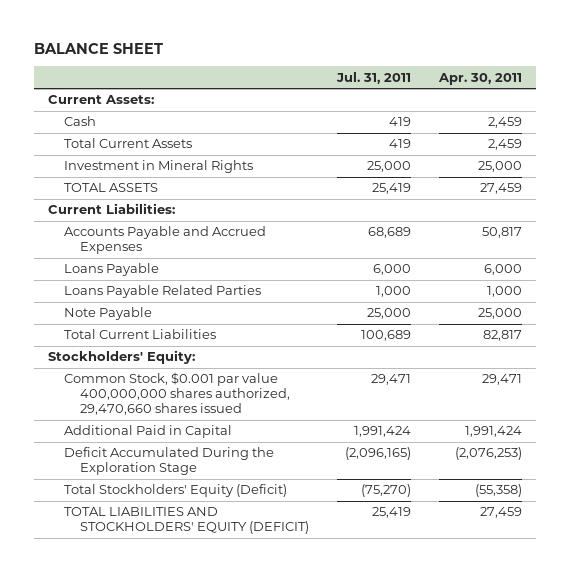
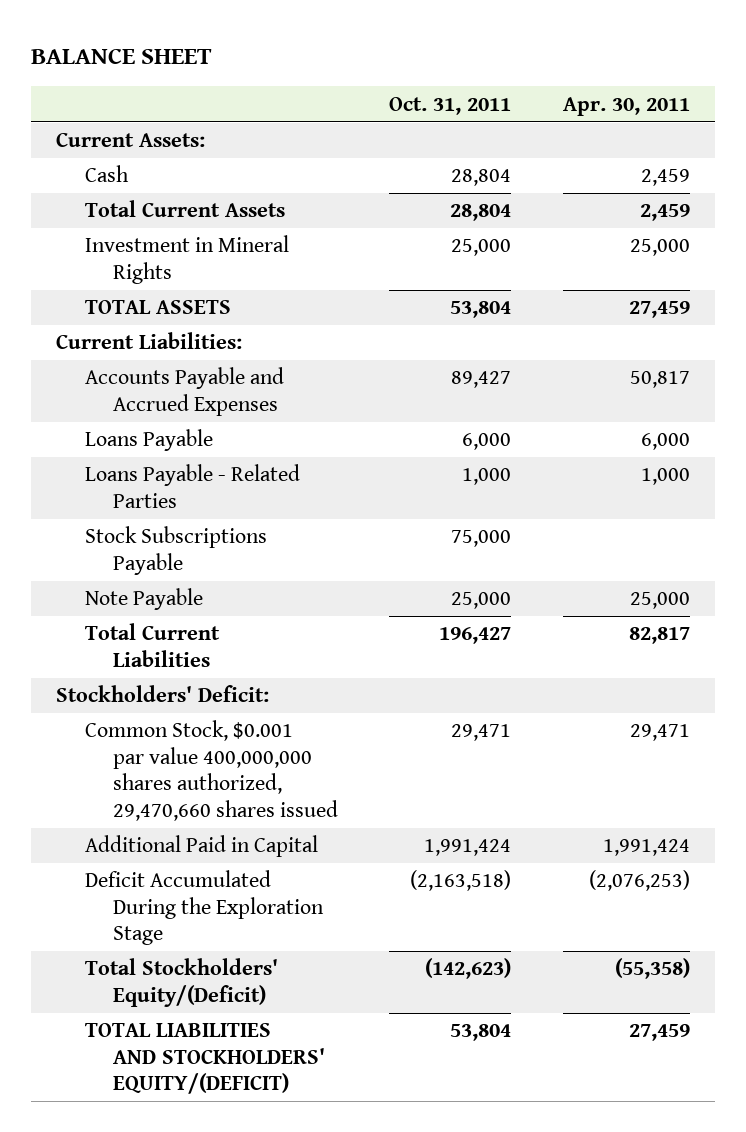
- | Jul. 31, 2011 | Apr. 30, 2011
+ | Oct. 31, 2011 | Apr. 30, 2011
- Loans Payable Related Parties | 1,000 | 1,000
+ Loans Payable - Related Parties | 1,000 | 1,000
+ Stock Subscriptions Payable | 75,000 |
- Stockholders' Equity:
+ Stockholders' Deficit:
- Total Stockholders' Equity (Deficit) | (75,270) | (55,358)
- TOTAL LIABILITIES AND STOCKHOLDERS' EQUITY (DEFICIT) | 25,419 | 27,459
+ Total Stockholders' Equity/(Deficit) | (142,623) | (55,358)
+ TOTAL LIABILITIES AND STOCKHOLDERS' EQUITY/(DEFICIT) | 53,804 | 27,459

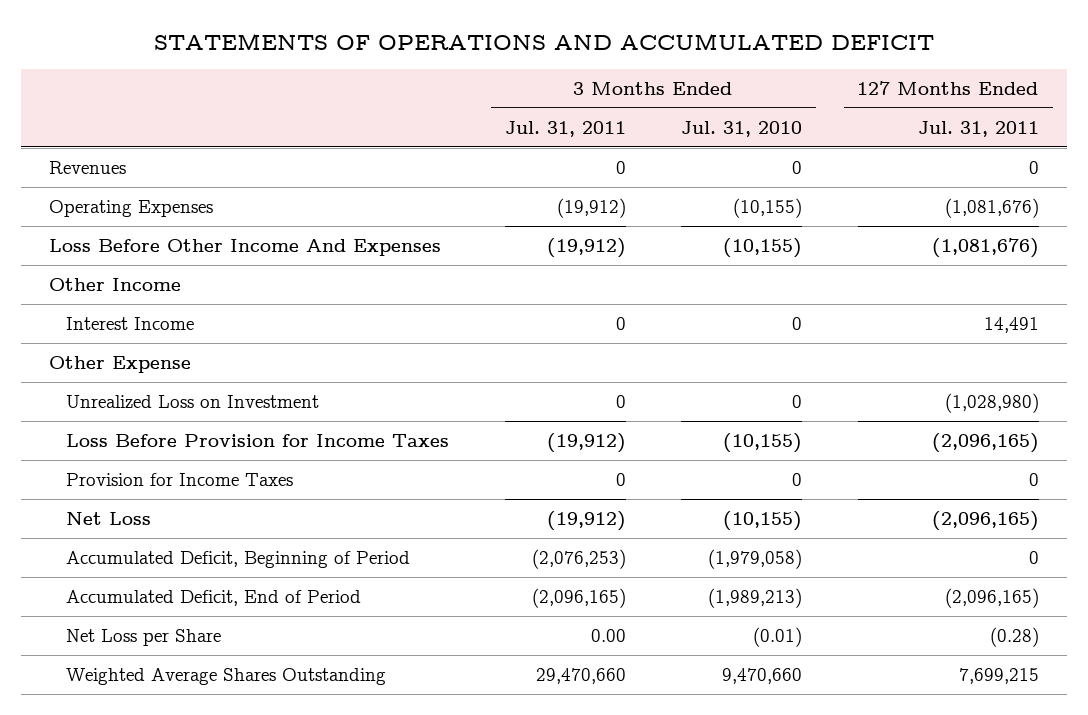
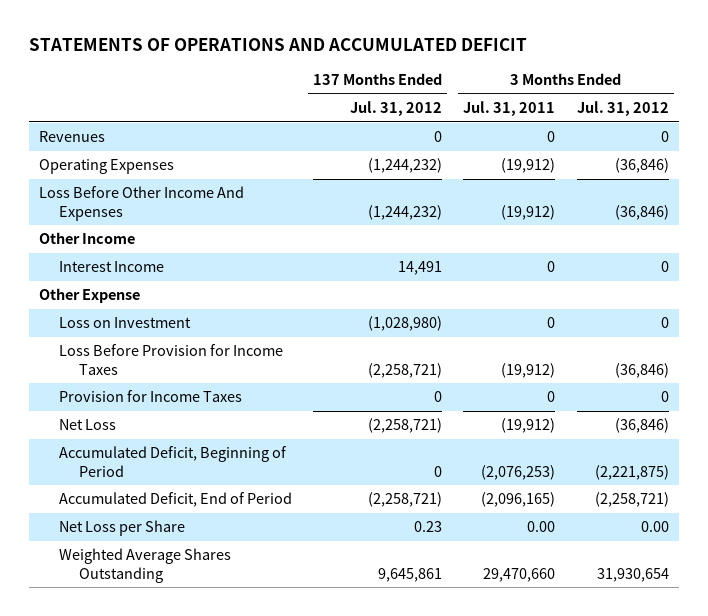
- | 3 Months Ended Jul. 31, 2011 | 3 Months Ended Jul. 31, 2010 | 127 Months Ended Jul. 31, 2011
+ | 137 Months Ended Jul. 31, 2012 | 3 Months Ended Jul. 31, 2011 | 3 Months Ended Jul. 31, 2012
- Unrealized Loss on Investment | 0 | 0 | (1,028,980)
+ Loss on Investment | (1,028,980) | 0 | 0

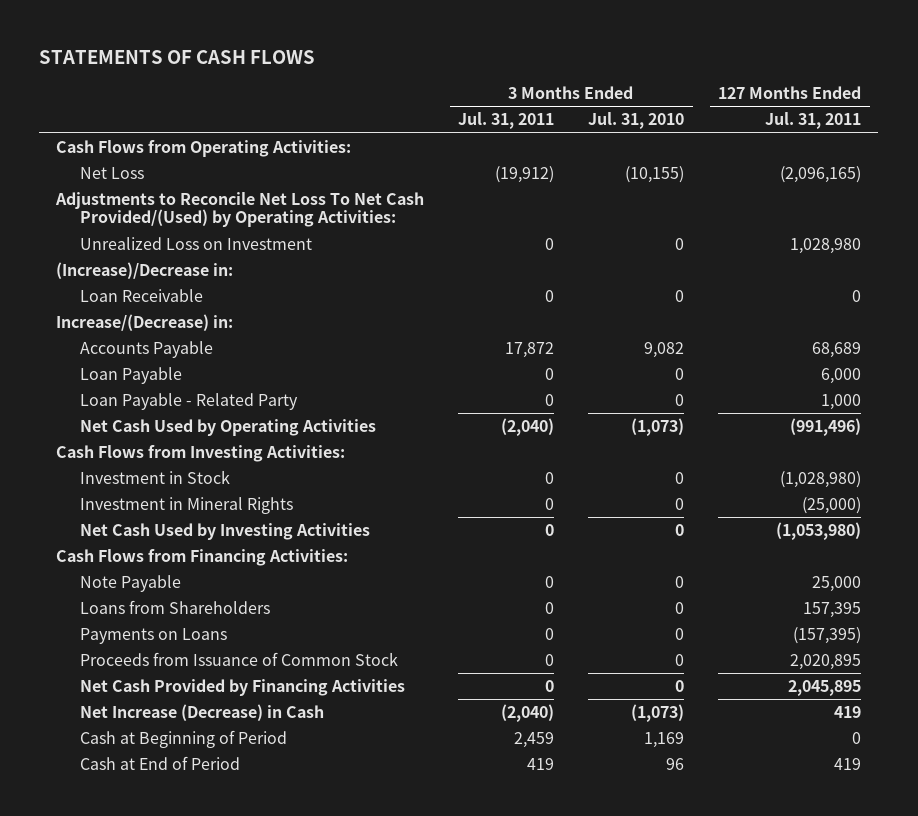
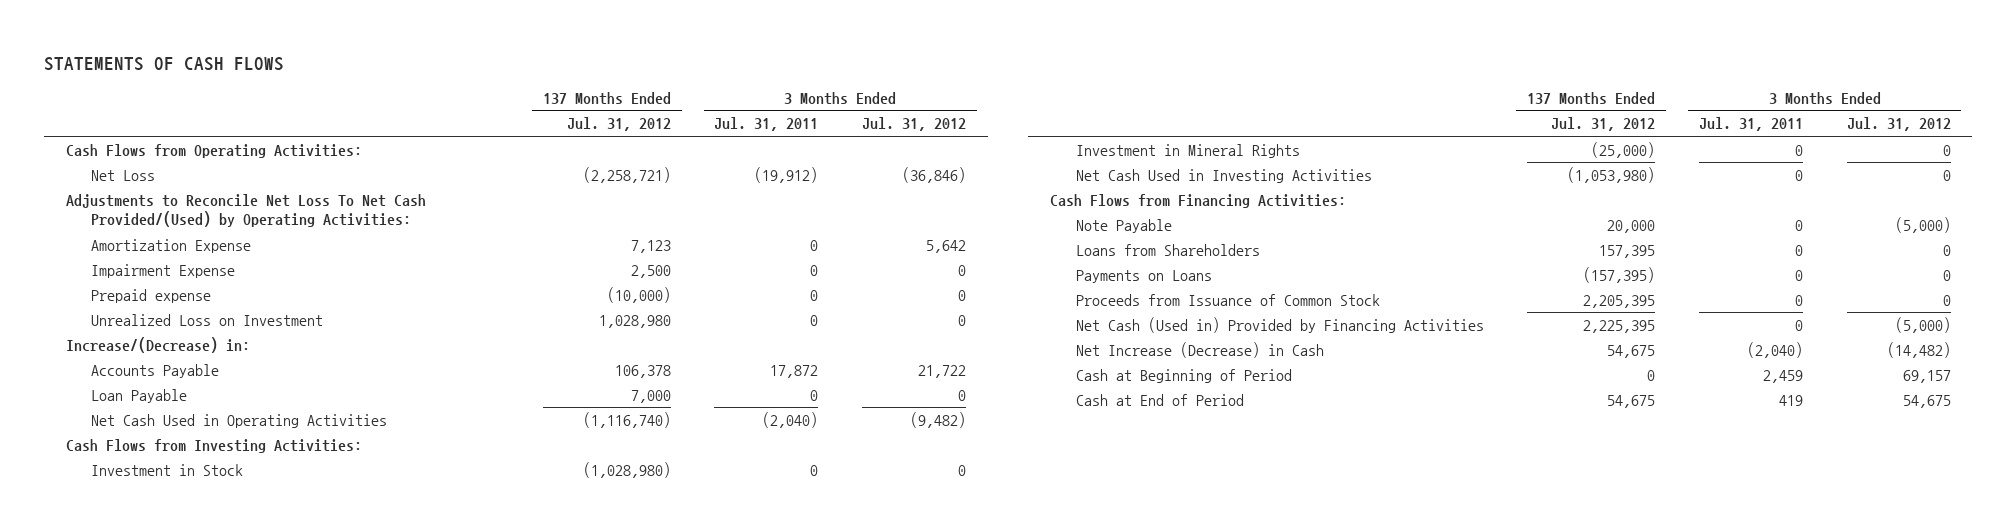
- | 3 Months Ended Jul. 31, 2011 | 3 Months Ended Jul. 31, 2010 | 127 Months Ended Jul. 31, 2011
+ | 137 Months Ended Jul. 31, 2012 | 3 Months Ended Jul. 31, 2011 | 3 Months Ended Jul. 31, 2012
+ Amortization Expense | 7,123 | 0 | 5,642
+ Impairment Expense | 2,500 | 0 | 0
+ Prepaid expense | (10,000) | 0 | 0
- (Increase)/Decrease in:
- Loan Receivable | 0 | 0 | 0
- Loan Payable - Related Party | 0 | 0 | 1,000
- Net Cash Used by Operating Activities | (2,040) | (1,073) | (991,496)
+ Net Cash Used in Operating Activities | (1,116,740) | (2,040) | (9,482)
- Net Cash Used by Investing Activities | 0 | 0 | (1,053,980)
+ Net Cash Used in Investing Activities | (1,053,980) | 0 | 0
- Net Cash Provided by Financing Activities | 0 | 0 | 2,045,895
+ Net Cash (Used in) Provided by Financing Activities | 2,225,395 | 0 | (5,000)

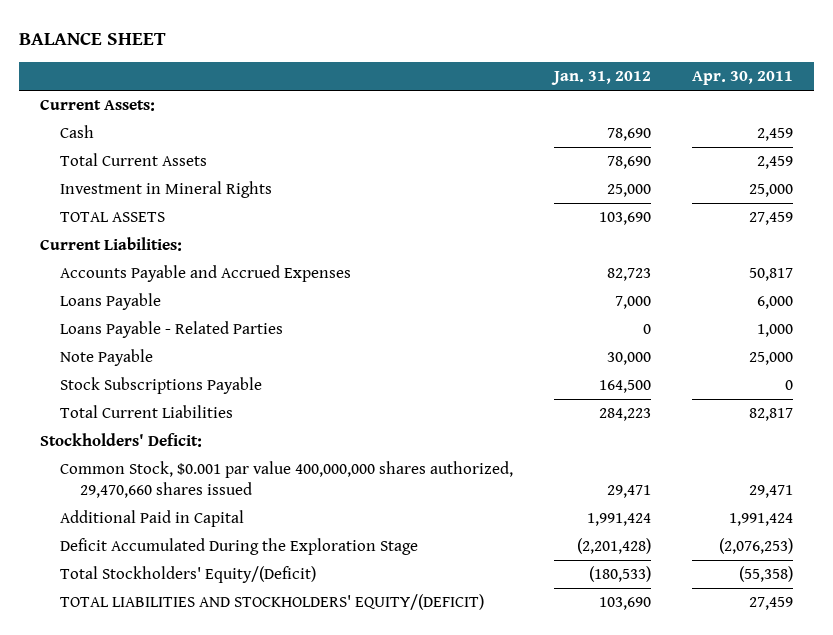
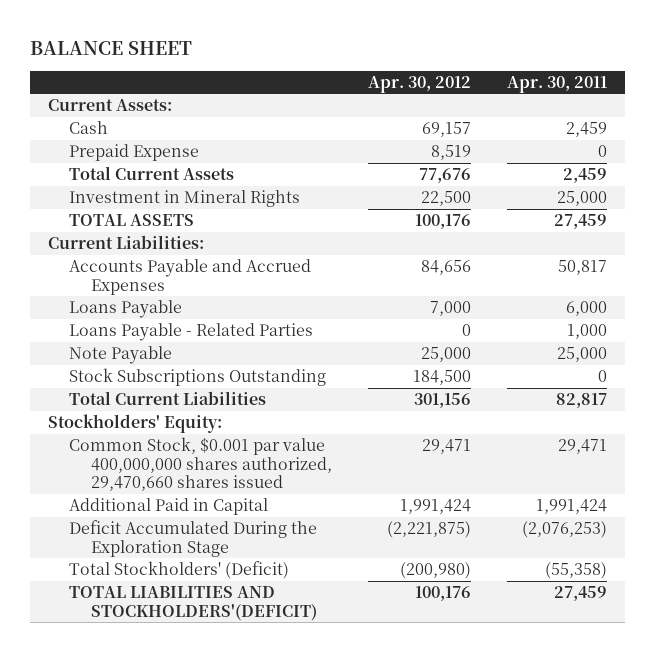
- | Jan. 31, 2012 | Apr. 30, 2011
+ | Apr. 30, 2012 | Apr. 30, 2011
+ Prepaid Expense | 8,519 | 0
- Stock Subscriptions Payable | 164,500 | 0
+ Stock Subscriptions Outstanding | 184,500 | 0
- Stockholders' Deficit:
+ Stockholders' Equity:
- Total Stockholders' Equity/(Deficit) | (180,533) | (55,358)
- TOTAL LIABILITIES AND STOCKHOLDERS' EQUITY/(DEFICIT) | 103,690 | 27,459
+ Total Stockholders' (Deficit) | (200,980) | (55,358)
+ TOTAL LIABILITIES AND STOCKHOLDERS'(DEFICIT) | 100,176 | 27,459

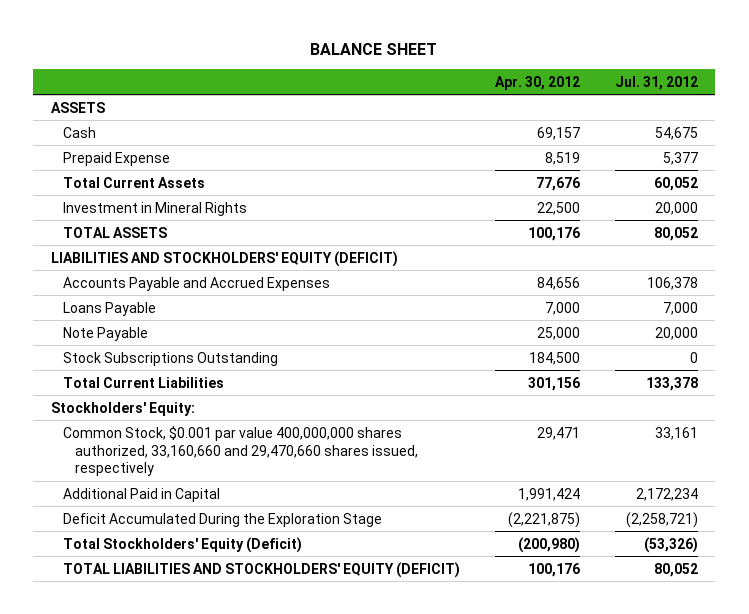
- | Apr. 30, 2012 | Apr. 30, 2011
+ | Apr. 30, 2012 | Jul. 31, 2012
- Current Assets:
+ ASSETS
- Current Liabilities:
+ LIABILITIES AND STOCKHOLDERS' EQUITY (DEFICIT)
- Loans Payable - Related Parties | 0 | 1,000
- Common Stock, $0.001 par value 400,000,000 shares authorized, 29,470,660 shares issued | 29,471 | 29,471
+ Common Stock, $0.001 par value 400,000,000 shares authorized, 33,160,660 and 29,470,660 shares issued, respectively | 29,471 | 33,161
- Total Stockholders' (Deficit) | (200,980) | (55,358)
- TOTAL LIABILITIES AND STOCKHOLDERS'(DEFICIT) | 100,176 | 27,459
+ Total Stockholders' Equity (Deficit) | (200,980) | (53,326)
+ TOTAL LIABILITIES AND STOCKHOLDERS' EQUITY (DEFICIT) | 100,176 | 80,052

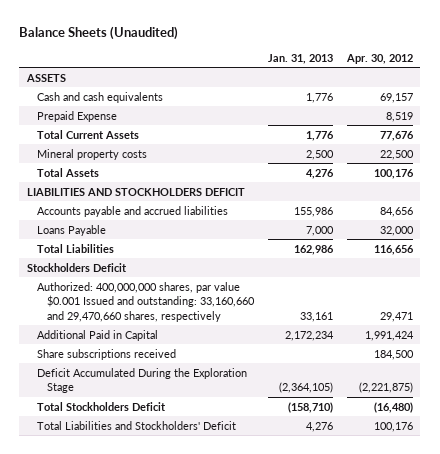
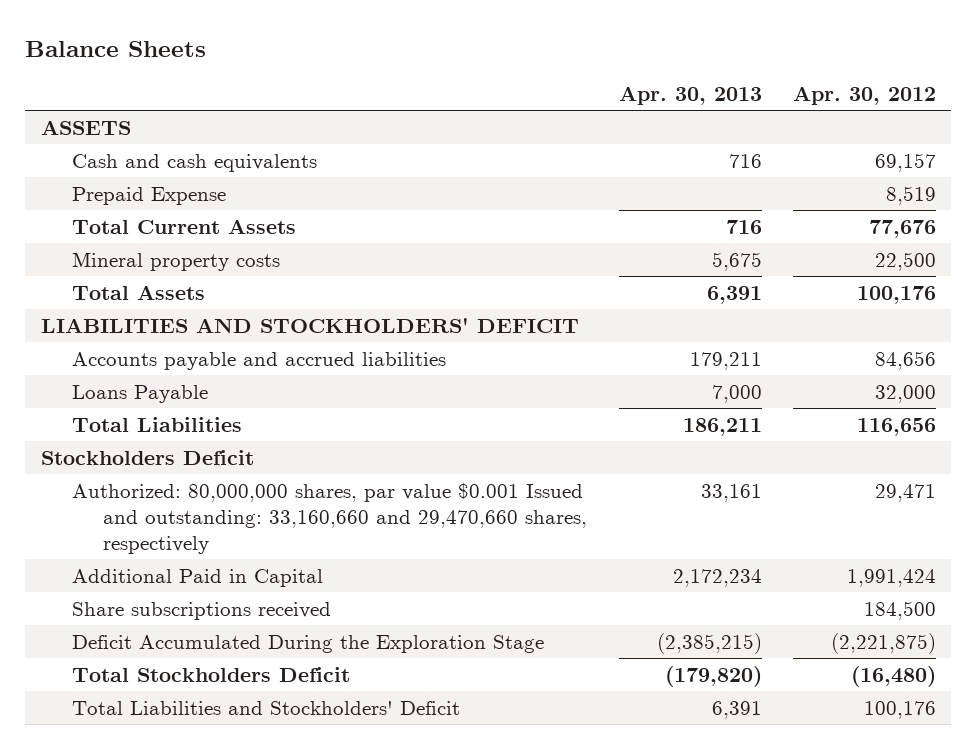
- Balance Sheets (Unaudited)
+ Balance Sheets
- | Jan. 31, 2013 | Apr. 30, 2012
+ | Apr. 30, 2013 | Apr. 30, 2012
- LIABILITIES AND STOCKHOLDERS DEFICIT
+ LIABILITIES AND STOCKHOLDERS' DEFICIT
- Authorized: 400,000,000 shares, par value $0.001 Issued and outstanding: 33,160,660 and 29,470,660 shares, respectively | 33,161 | 29,471
+ Authorized: 80,000,000 shares, par value $0.001 Issued and outstanding: 33,160,660 and 29,470,660 shares, respectively | 33,161 | 29,471

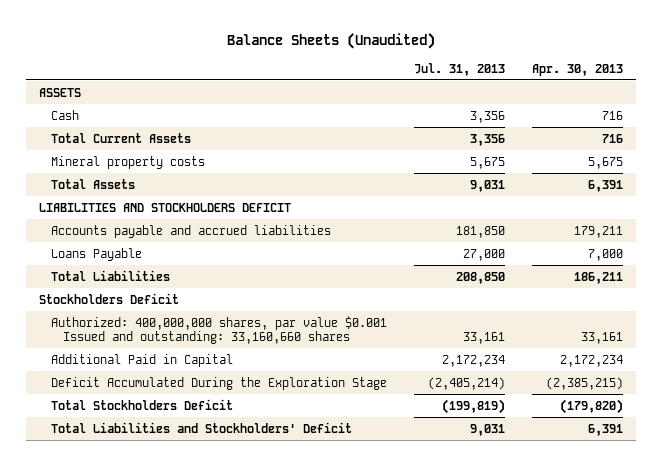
- Balance Sheets
+ Balance Sheets (Unaudited)
- | Apr. 30, 2013 | Apr. 30, 2012
+ | Jul. 31, 2013 | Apr. 30, 2013
- Cash and cash equivalents | 716 | 69,157
- Prepaid Expense | | 8,519
+ Cash | 3,356 | 716
- LIABILITIES AND STOCKHOLDERS' DEFICIT
+ LIABILITIES AND STOCKHOLDERS DEFICIT
- Authorized: 80,000,000 shares, par value $0.001 Issued and outstanding: 33,160,660 and 29,470,660 shares, respectively | 33,161 | 29,471
+ Authorized: 400,000,000 shares, par value $0.001 Issued and outstanding: 33,160,660 shares | 33,161 | 33,161
- Share subscriptions received | | 184,500

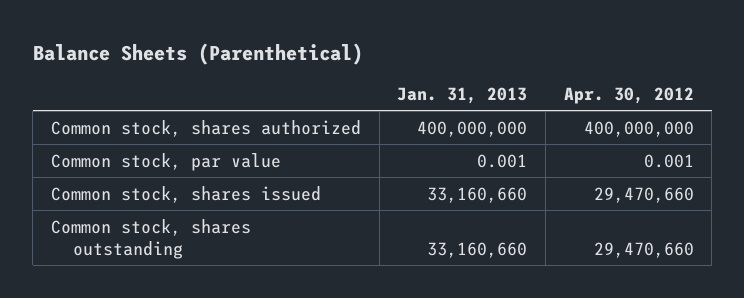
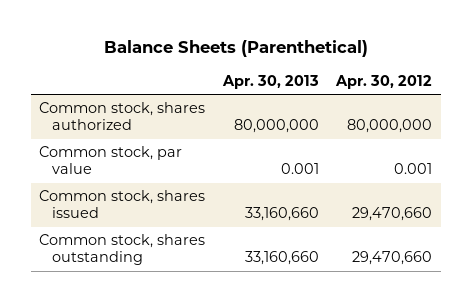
- | Jan. 31, 2013 | Apr. 30, 2012
+ | Apr. 30, 2013 | Apr. 30, 2012
- Common stock, shares authorized | 400,000,000 | 400,000,000
+ Common stock, shares authorized | 80,000,000 | 80,000,000

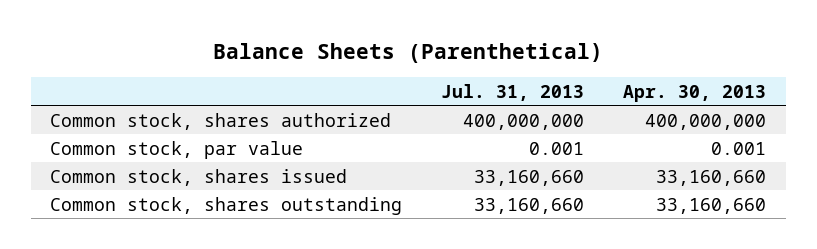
- | Apr. 30, 2013 | Apr. 30, 2012
+ | Jul. 31, 2013 | Apr. 30, 2013
- Common stock, shares authorized | 80,000,000 | 80,000,000
+ Common stock, shares authorized | 400,000,000 | 400,000,000

